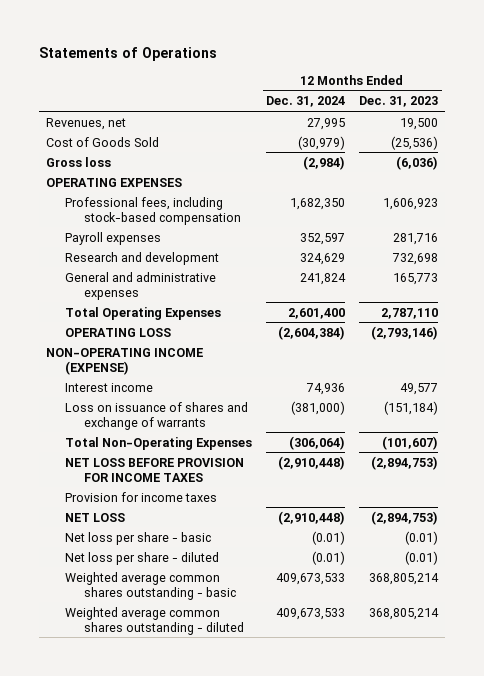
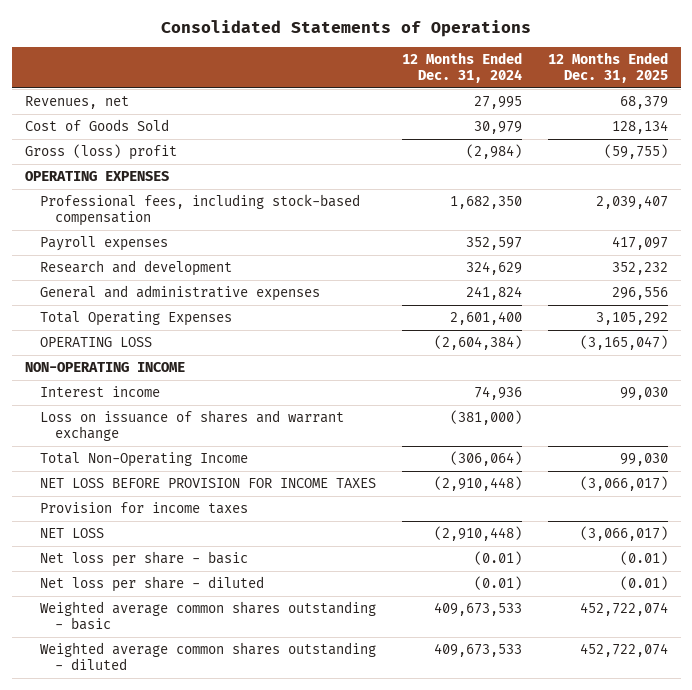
- Statements of Operations
+ Consolidated Statements of Operations
- | 12 Months Ended Dec. 31, 2024 | 12 Months Ended Dec. 31, 2023
+ | 12 Months Ended Dec. 31, 2024 | 12 Months Ended Dec. 31, 2025
- Cost of Goods Sold | (30,979) | (25,536)
- Gross loss | (2,984) | (6,036)
+ Cost of Goods Sold | 30,979 | 128,134
+ Gross (loss) profit | (2,984) | (59,755)
- NON-OPERATING INCOME (EXPENSE)
+ NON-OPERATING INCOME
- Loss on issuance of shares and exchange of warrants | (381,000) | (151,184)
- Total Non-Operating Expenses | (306,064) | (101,607)
+ Loss on issuance of shares and warrant exchange | (381,000) |
+ Total Non-Operating Income | (306,064) | 99,030

